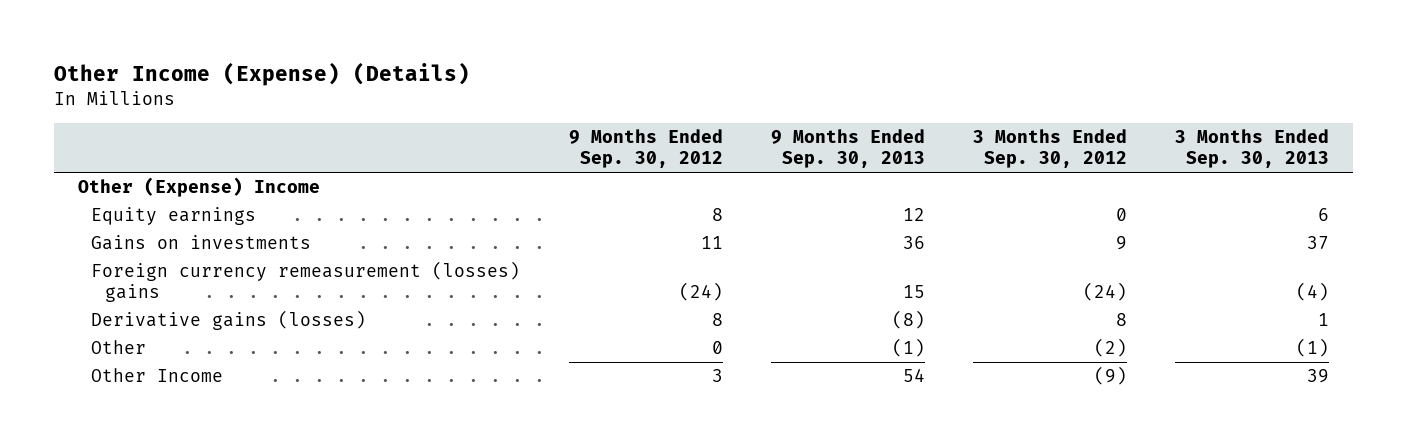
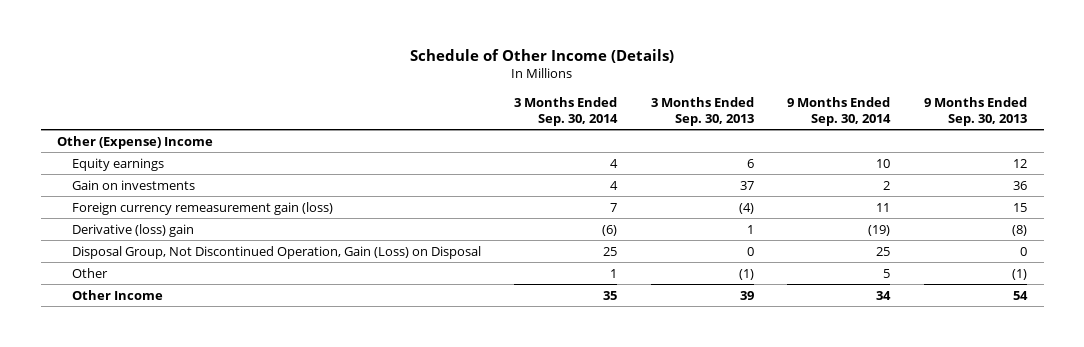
- Other Income (Expense) (Details)
+ Schedule of Other Income (Details)
- | 9 Months Ended Sep. 30, 2012 | 9 Months Ended Sep. 30, 2013 | 3 Months Ended Sep. 30, 2012 | 3 Months Ended Sep. 30, 2013
+ | 3 Months Ended Sep. 30, 2014 | 3 Months Ended Sep. 30, 2013 | 9 Months Ended Sep. 30, 2014 | 9 Months Ended Sep. 30, 2013
- Gains on investments | 11 | 36 | 9 | 37
- Foreign currency remeasurement (losses) gains | (24) | 15 | (24) | (4)
- Derivative gains (losses) | 8 | (8) | 8 | 1
+ Gain on investments | 4 | 37 | 2 | 36
+ Foreign currency remeasurement gain (loss) | 7 | (4) | 11 | 15
+ Derivative (loss) gain | (6) | 1 | (19) | (8)
+ Disposal Group, Not Discontinued Operation, Gain (Loss) on Disposal | 25 | 0 | 25 | 0

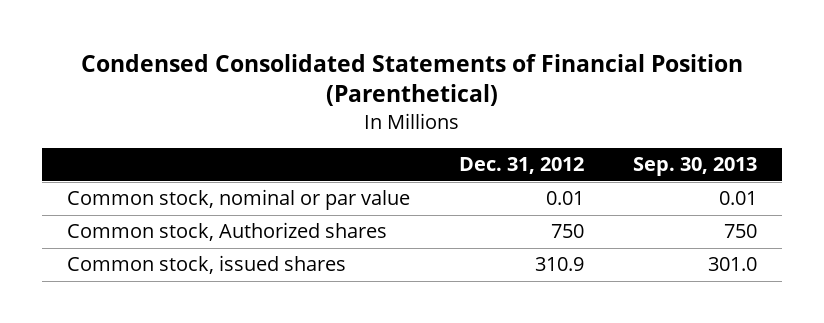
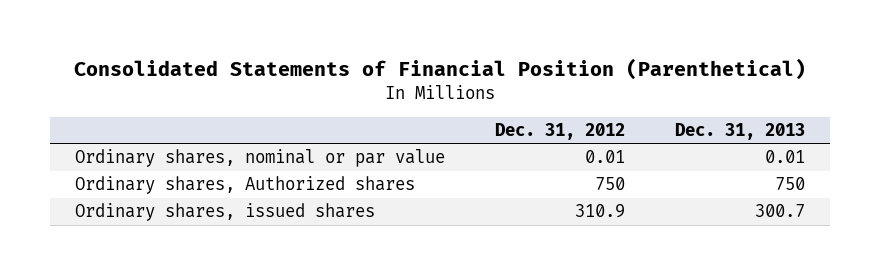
- Condensed Consolidated Statements of Financial Position (Parenthetical)
+ Consolidated Statements of Financial Position (Parenthetical)
- | Dec. 31, 2012 | Sep. 30, 2013
+ | Dec. 31, 2012 | Dec. 31, 2013
- Common stock, nominal or par value | 0.01 | 0.01
- Common stock, Authorized shares | 750 | 750
- Common stock, issued shares | 310.9 | 301.0
+ Ordinary shares, nominal or par value | 0.01 | 0.01
+ Ordinary shares, Authorized shares | 750 | 750
+ Ordinary shares, issued shares | 310.9 | 300.7

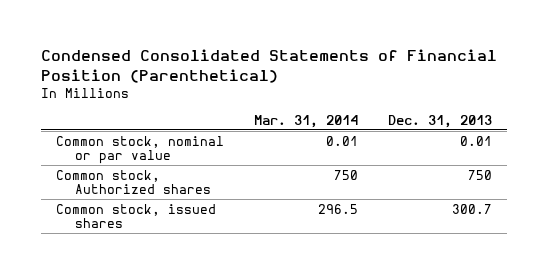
- Consolidated Statements of Financial Position (Parenthetical)
+ Condensed Consolidated Statements of Financial Position (Parenthetical)
- | Dec. 31, 2012 | Dec. 31, 2013
+ | Mar. 31, 2014 | Dec. 31, 2013
- Ordinary shares, nominal or par value | 0.01 | 0.01
- Ordinary shares, Authorized shares | 750 | 750
- Ordinary shares, issued shares | 310.9 | 300.7
+ Common stock, nominal or par value | 0.01 | 0.01
+ Common stock, Authorized shares | 750 | 750
+ Common stock, issued shares | 296.5 | 300.7

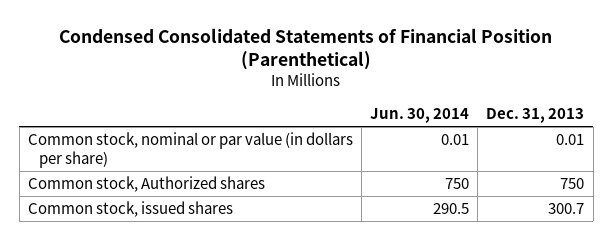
- | Mar. 31, 2014 | Dec. 31, 2013
+ | Jun. 30, 2014 | Dec. 31, 2013
- Common stock, nominal or par value | 0.01 | 0.01
+ Common stock, nominal or par value (in dollars per share) | 0.01 | 0.01

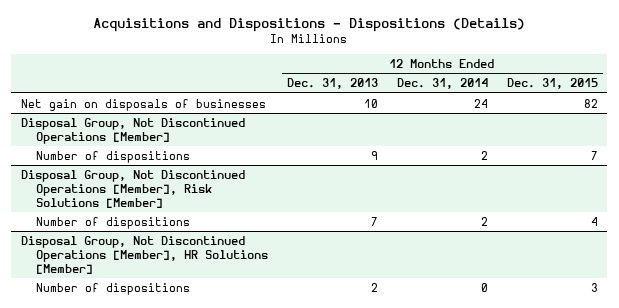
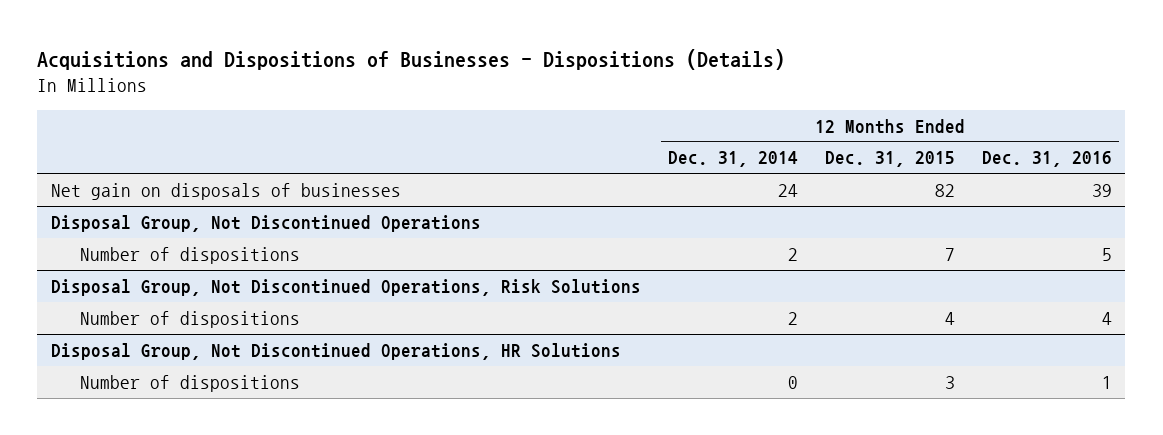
- Acquisitions and Dispositions - Dispositions (Details)
+ Acquisitions and Dispositions of Businesses - Dispositions (Details)
- | 12 Months Ended Dec. 31, 2013 | 12 Months Ended Dec. 31, 2014 | 12 Months Ended Dec. 31, 2015
+ | 12 Months Ended Dec. 31, 2014 | 12 Months Ended Dec. 31, 2015 | 12 Months Ended Dec. 31, 2016
- Disposal Group, Not Discontinued Operations [Member]
+ Disposal Group, Not Discontinued Operations
- Disposal Group, Not Discontinued Operations [Member], Risk Solutions [Member]
+ Disposal Group, Not Discontinued Operations, Risk Solutions
- Disposal Group, Not Discontinued Operations [Member], HR Solutions [Member]
+ Disposal Group, Not Discontinued Operations, HR Solutions

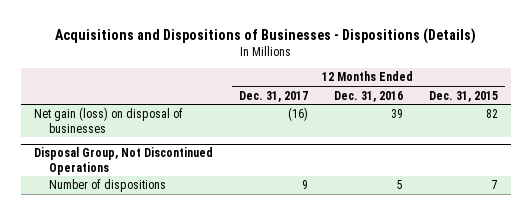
- | 12 Months Ended Dec. 31, 2014 | 12 Months Ended Dec. 31, 2015 | 12 Months Ended Dec. 31, 2016
+ | 12 Months Ended Dec. 31, 2017 | 12 Months Ended Dec. 31, 2016 | 12 Months Ended Dec. 31, 2015
- Net gain on disposals of businesses | 24 | 82 | 39
+ Net gain (loss) on disposal of businesses | (16) | 39 | 82
- Disposal Group, Not Discontinued Operations, Risk Solutions
- Number of dispositions | 2 | 4 | 4
- Disposal Group, Not Discontinued Operations, HR Solutions
- Number of dispositions | 0 | 3 | 1

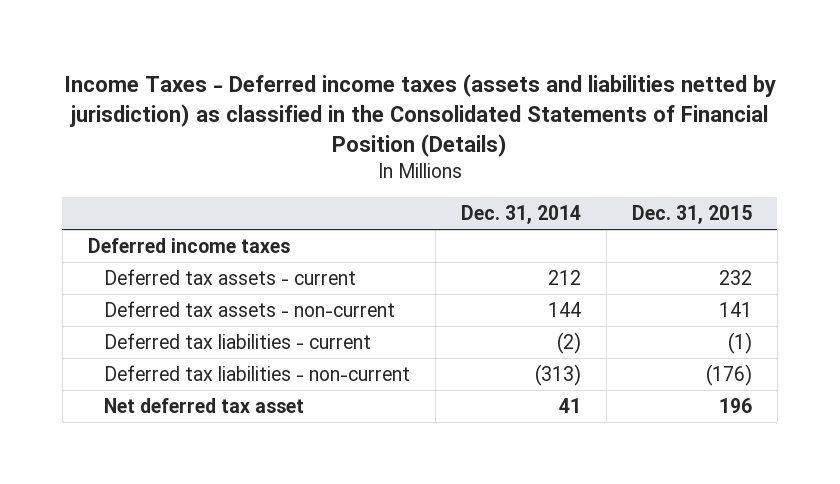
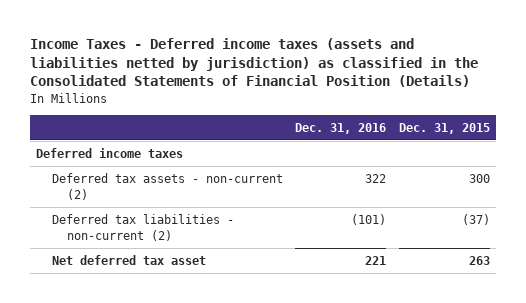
- | Dec. 31, 2014 | Dec. 31, 2015
+ | Dec. 31, 2016 | Dec. 31, 2015
- Deferred tax assets - current | 212 | 232
- Deferred tax assets - non-current | 144 | 141
- Deferred tax liabilities - current | (2) | (1)
- Deferred tax liabilities - non-current | (313) | (176)
- Net deferred tax asset | 41 | 196
+ Deferred tax assets - non-current (2) | 322 | 300
+ Deferred tax liabilities - non-current (2) | (101) | (37)
+ Net deferred tax asset | 221 | 263

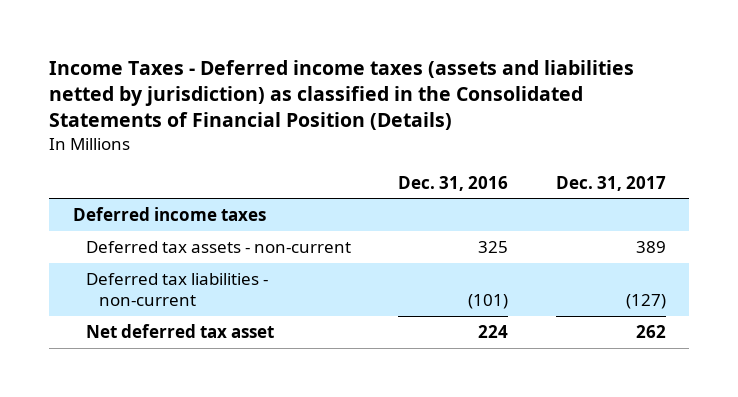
- | Dec. 31, 2016 | Dec. 31, 2015
+ | Dec. 31, 2016 | Dec. 31, 2017
- Deferred tax assets - non-current (2) | 322 | 300
- Deferred tax liabilities - non-current (2) | (101) | (37)
- Net deferred tax asset | 221 | 263
+ Deferred tax assets - non-current | 325 | 389
+ Deferred tax liabilities - non-current | (101) | (127)
+ Net deferred tax asset | 224 | 262

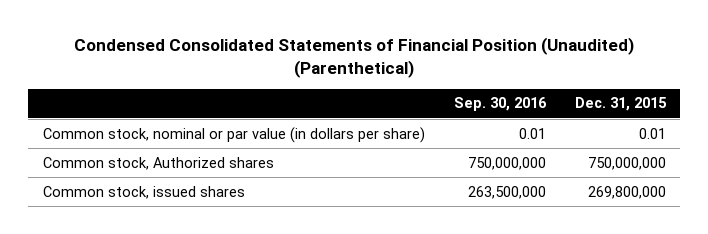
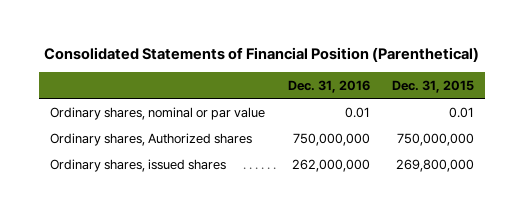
- Condensed Consolidated Statements of Financial Position (Unaudited) (Parenthetical)
+ Consolidated Statements of Financial Position (Parenthetical)
- | Sep. 30, 2016 | Dec. 31, 2015
+ | Dec. 31, 2016 | Dec. 31, 2015
- Common stock, nominal or par value (in dollars per share) | 0.01 | 0.01
- Common stock, Authorized shares | 750,000,000 | 750,000,000
- Common stock, issued shares | 263,500,000 | 269,800,000
+ Ordinary shares, nominal or par value | 0.01 | 0.01
+ Ordinary shares, Authorized shares | 750,000,000 | 750,000,000
+ Ordinary shares, issued shares | 262,000,000 | 269,800,000

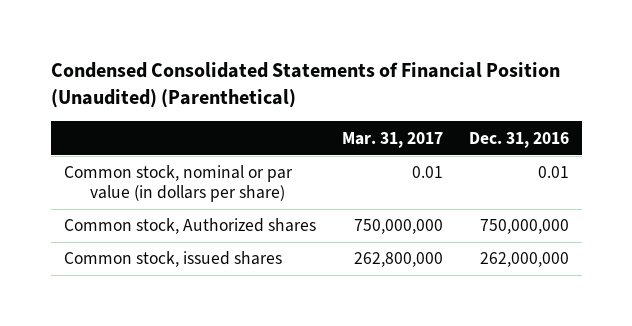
- Consolidated Statements of Financial Position (Parenthetical)
+ Condensed Consolidated Statements of Financial Position (Unaudited) (Parenthetical)
- | Dec. 31, 2016 | Dec. 31, 2015
+ | Mar. 31, 2017 | Dec. 31, 2016
- Ordinary shares, nominal or par value | 0.01 | 0.01
- Ordinary shares, Authorized shares | 750,000,000 | 750,000,000
- Ordinary shares, issued shares | 262,000,000 | 269,800,000
+ Common stock, nominal or par value (in dollars per share) | 0.01 | 0.01
+ Common stock, Authorized shares | 750,000,000 | 750,000,000
+ Common stock, issued shares | 262,800,000 | 262,000,000

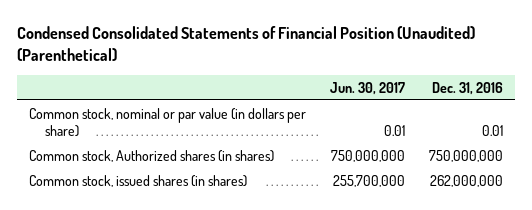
- | Mar. 31, 2017 | Dec. 31, 2016
+ | Jun. 30, 2017 | Dec. 31, 2016
- Common stock, Authorized shares | 750,000,000 | 750,000,000
- Common stock, issued shares | 262,800,000 | 262,000,000
+ Common stock, Authorized shares (in shares) | 750,000,000 | 750,000,000
+ Common stock, issued shares (in shares) | 255,700,000 | 262,000,000

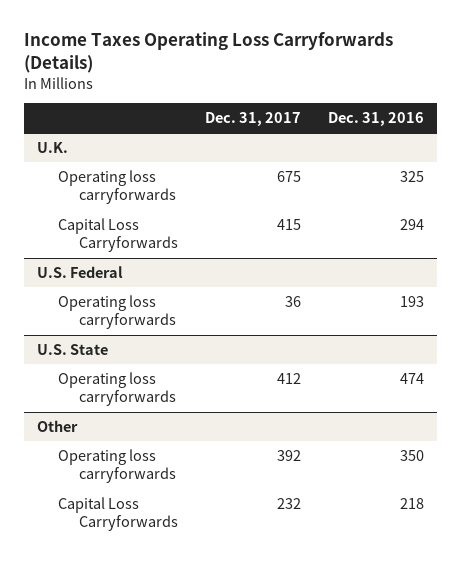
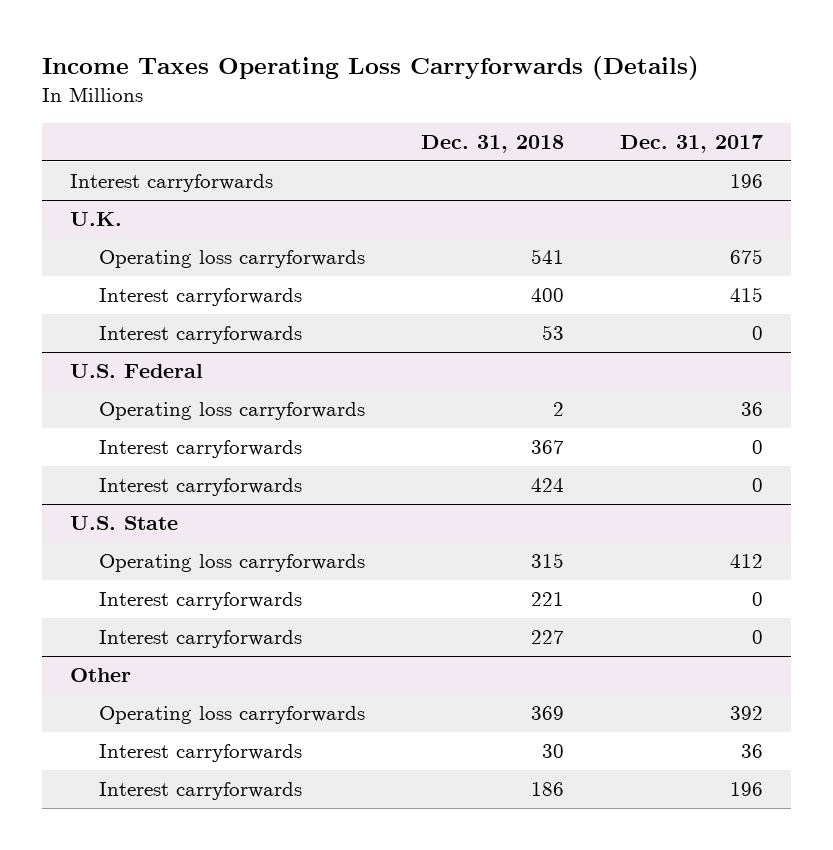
- | Dec. 31, 2017 | Dec. 31, 2016
+ | Dec. 31, 2018 | Dec. 31, 2017
+ Interest carryforwards | | 196
@ U.K.
- Capital Loss Carryforwards | 415 | 294
+ Interest carryforwards | 400 | 415
+ Interest carryforwards | 53 | 0
@ U.S. Federal
+ Interest carryforwards | 367 | 0
+ Interest carryforwards | 424 | 0
@ U.S. State
+ Interest carryforwards | 221 | 0
+ Interest carryforwards | 227 | 0
@ Other
- Capital Loss Carryforwards | 232 | 218
+ Interest carryforwards | 30 | 36
+ Interest carryforwards | 186 | 196

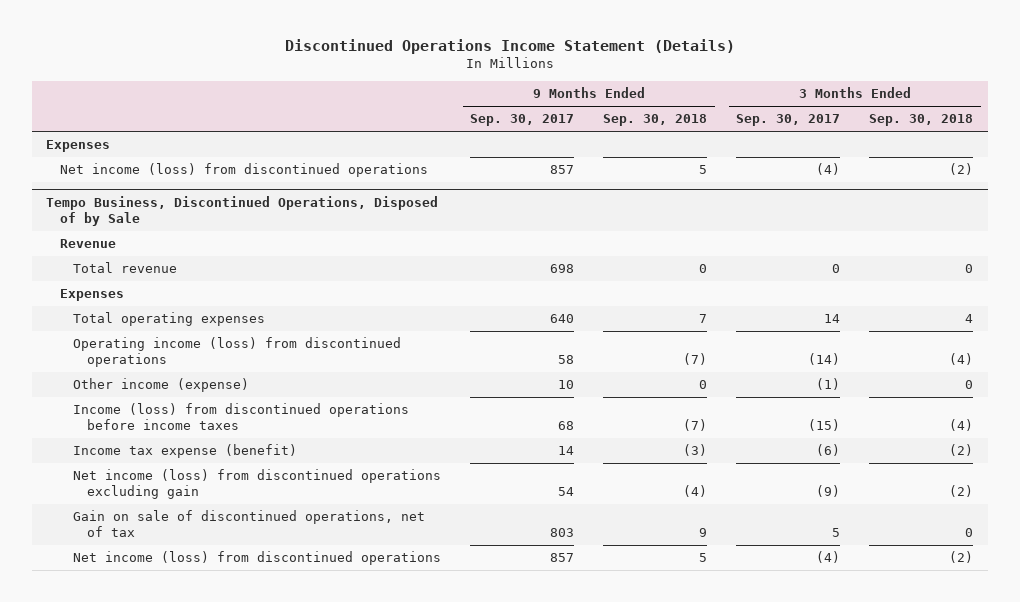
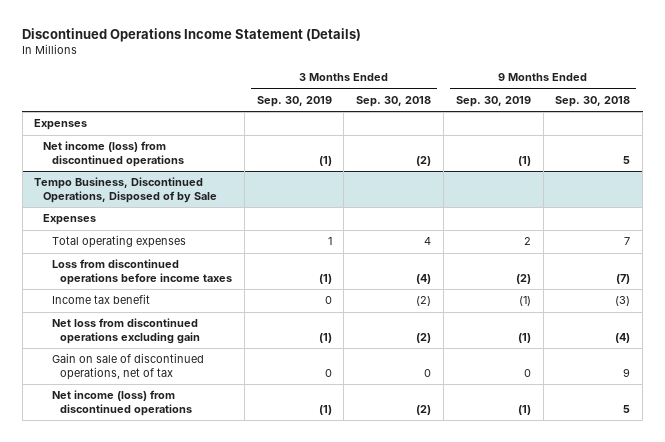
- | 9 Months Ended Sep. 30, 2017 | 9 Months Ended Sep. 30, 2018 | 3 Months Ended Sep. 30, 2017 | 3 Months Ended Sep. 30, 2018
+ | 3 Months Ended Sep. 30, 2019 | 3 Months Ended Sep. 30, 2018 | 9 Months Ended Sep. 30, 2019 | 9 Months Ended Sep. 30, 2018
@ Tempo Business, Discontinued Operations, Disposed of by Sale
- Revenue
- Total revenue | 698 | 0 | 0 | 0
- Operating income (loss) from discontinued operations | 58 | (7) | (14) | (4)
- Other income (expense) | 10 | 0 | (1) | 0
- Income (loss) from discontinued operations before income taxes | 68 | (7) | (15) | (4)
- Income tax expense (benefit) | 14 | (3) | (6) | (2)
- Net income (loss) from discontinued operations excluding gain | 54 | (4) | (9) | (2)
+ Loss from discontinued operations before income taxes | (1) | (4) | (2) | (7)
+ Income tax benefit | 0 | (2) | (1) | (3)
+ Net loss from discontinued operations excluding gain | (1) | (2) | (1) | (4)

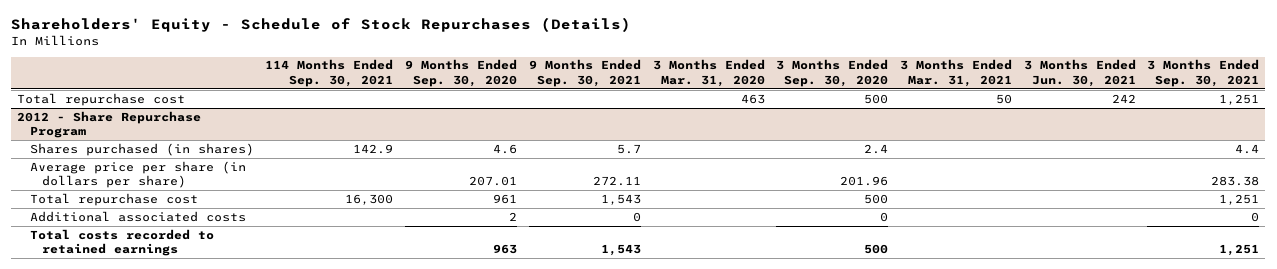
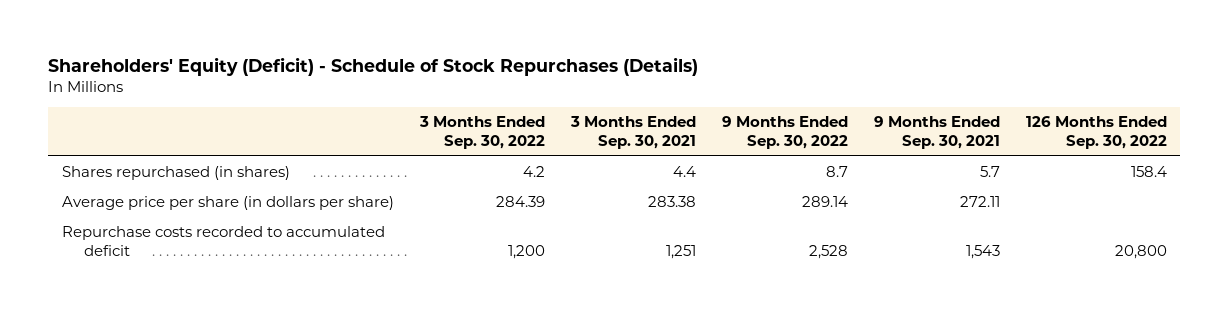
- Shareholders' Equity - Schedule of Stock Repurchases (Details)
+ Shareholders' Equity (Deficit) - Schedule of Stock Repurchases (Details)
- | 114 Months Ended Sep. 30, 2021 | 9 Months Ended Sep. 30, 2020 | 9 Months Ended Sep. 30, 2021 | 3 Months Ended Mar. 31, 2020 | 3 Months Ended Sep. 30, 2020 | 3 Months Ended Mar. 31, 2021 | 3 Months Ended Jun. 30, 2021 | 3 Months Ended Sep. 30, 2021
+ | 3 Months Ended Sep. 30, 2022 | 3 Months Ended Sep. 30, 2021 | 9 Months Ended Sep. 30, 2022 | 9 Months Ended Sep. 30, 2021 | 126 Months Ended Sep. 30, 2022
- Total repurchase cost | | | | 463 | 500 | 50 | 242 | 1,251
- 2012 - Share Repurchase Program
- Shares purchased (in shares) | 142.9 | 4.6 | 5.7 | | 2.4 | | | 4.4
+ Shares repurchased (in shares) | 4.2 | 4.4 | 8.7 | 5.7 | 158.4
- Total repurchase cost | 16,300 | 961 | 1,543 | | 500 | | | 1,251
- Additional associated costs | | 2 | 0 | | 0 | | | 0
- Total costs recorded to retained earnings | | 963 | 1,543 | | 500 | | | 1,251
+ Repurchase costs recorded to accumulated deficit | 1,200 | 1,251 | 2,528 | 1,543 | 20,800

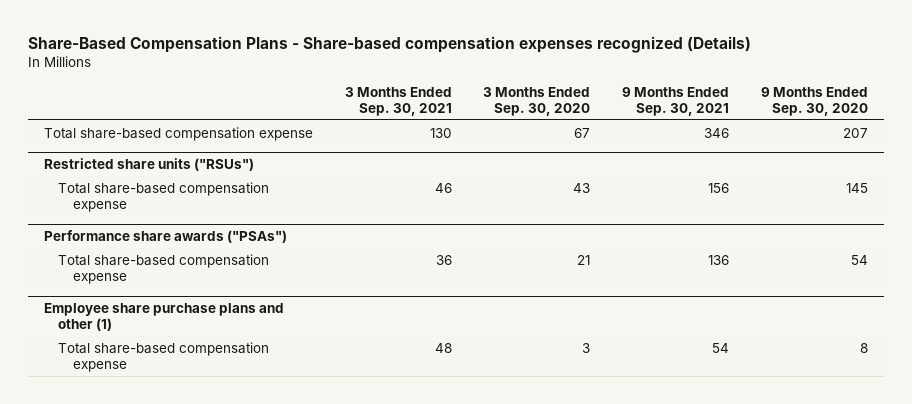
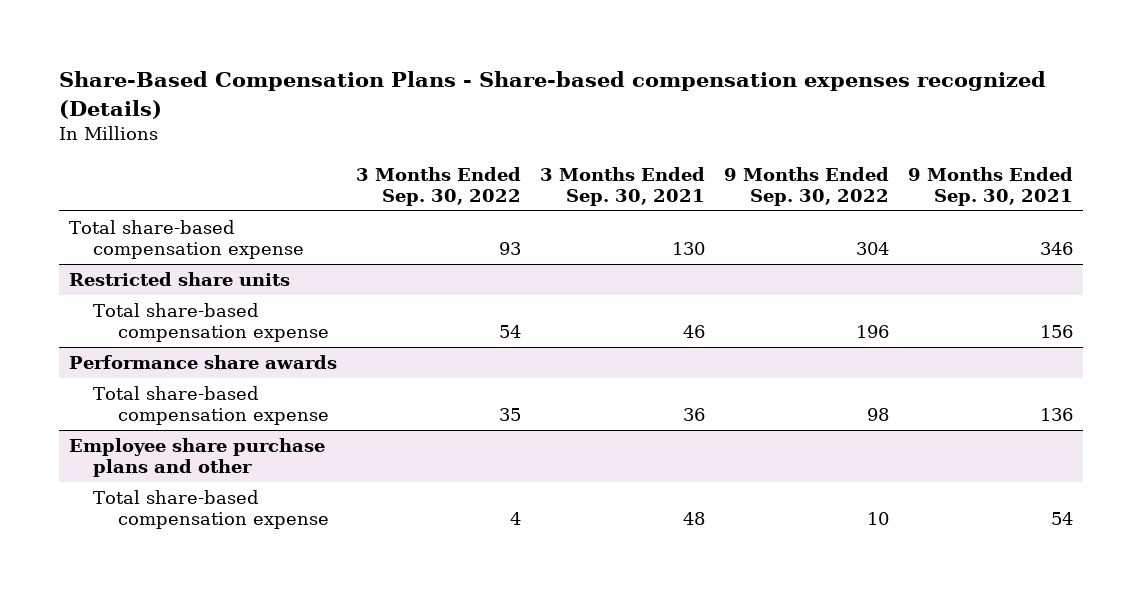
- | 3 Months Ended Sep. 30, 2021 | 3 Months Ended Sep. 30, 2020 | 9 Months Ended Sep. 30, 2021 | 9 Months Ended Sep. 30, 2020
+ | 3 Months Ended Sep. 30, 2022 | 3 Months Ended Sep. 30, 2021 | 9 Months Ended Sep. 30, 2022 | 9 Months Ended Sep. 30, 2021
- Restricted share units ("RSUs")
+ Restricted share units
- Performance share awards ("PSAs")
+ Performance share awards
- Employee share purchase plans and other (1)
+ Employee share purchase plans and other

